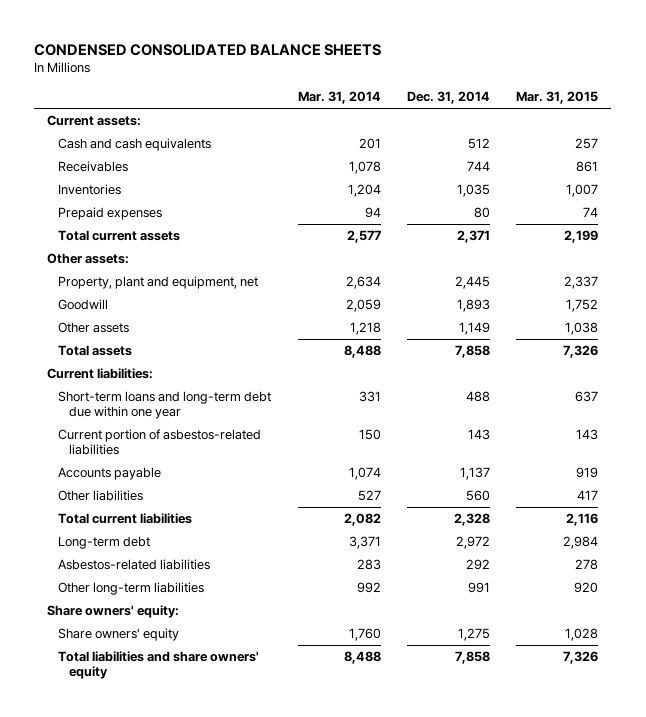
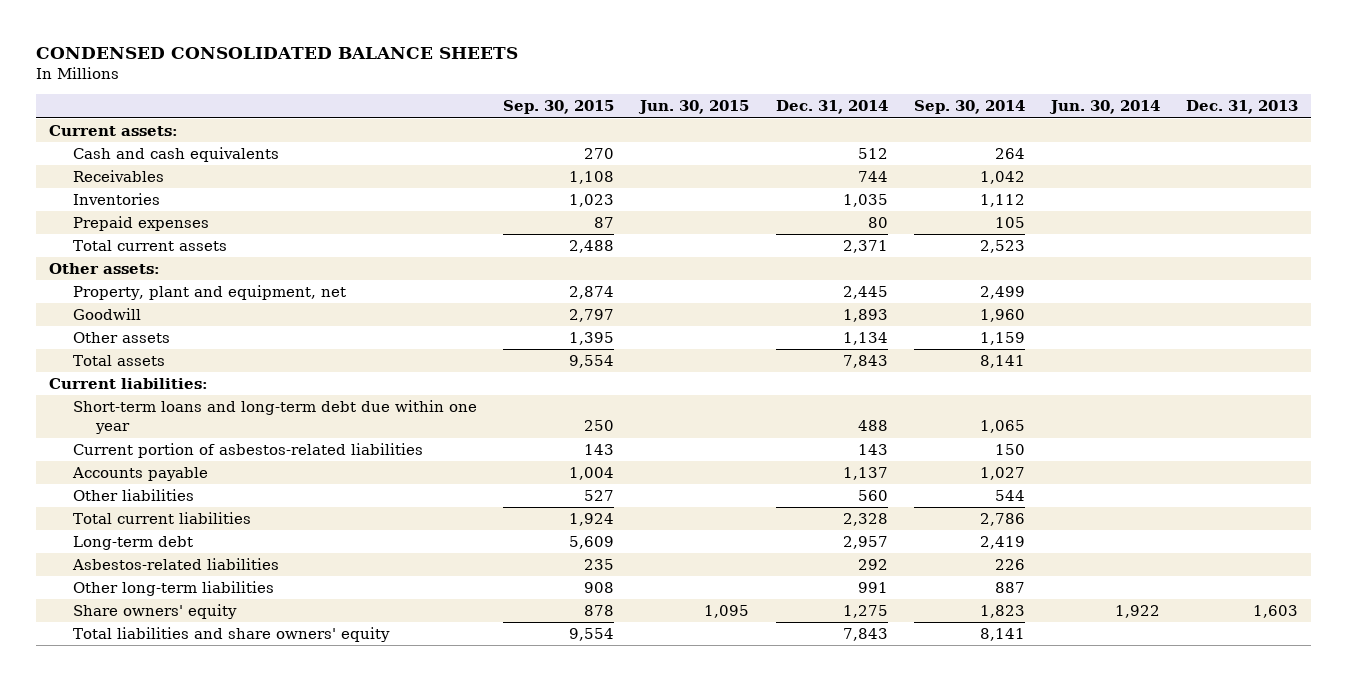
- | Mar. 31, 2014 | Dec. 31, 2014 | Mar. 31, 2015
+ | Sep. 30, 2015 | Jun. 30, 2015 | Dec. 31, 2014 | Sep. 30, 2014 | Jun. 30, 2014 | Dec. 31, 2013
- Other assets | 1,218 | 1,149 | 1,038
- Total assets | 8,488 | 7,858 | 7,326
+ Other assets | 1,395 | | 1,134 | 1,159 | |
+ Total assets | 9,554 | | 7,843 | 8,141 | |
- Long-term debt | 3,371 | 2,972 | 2,984
+ Long-term debt | 5,609 | | 2,957 | 2,419 | |
- Share owners' equity:
- Total liabilities and share owners' equity | 8,488 | 7,858 | 7,326
+ Total liabilities and share owners' equity | 9,554 | | 7,843 | 8,141 | |

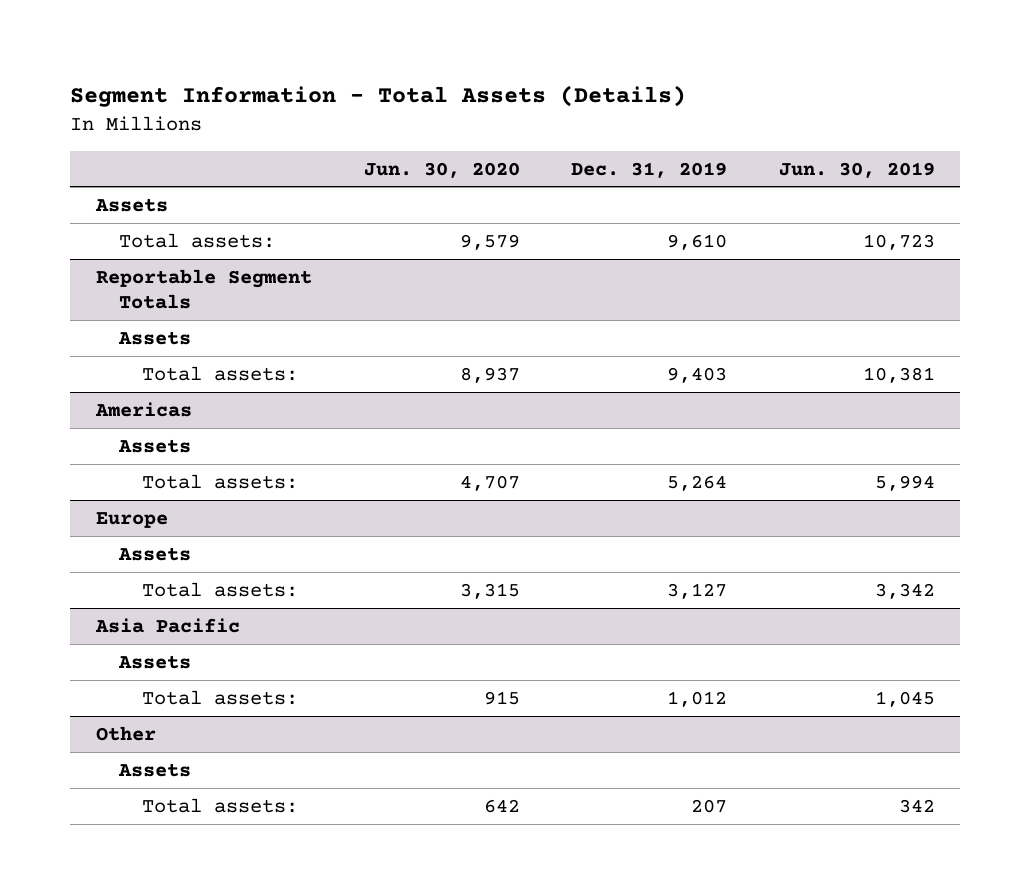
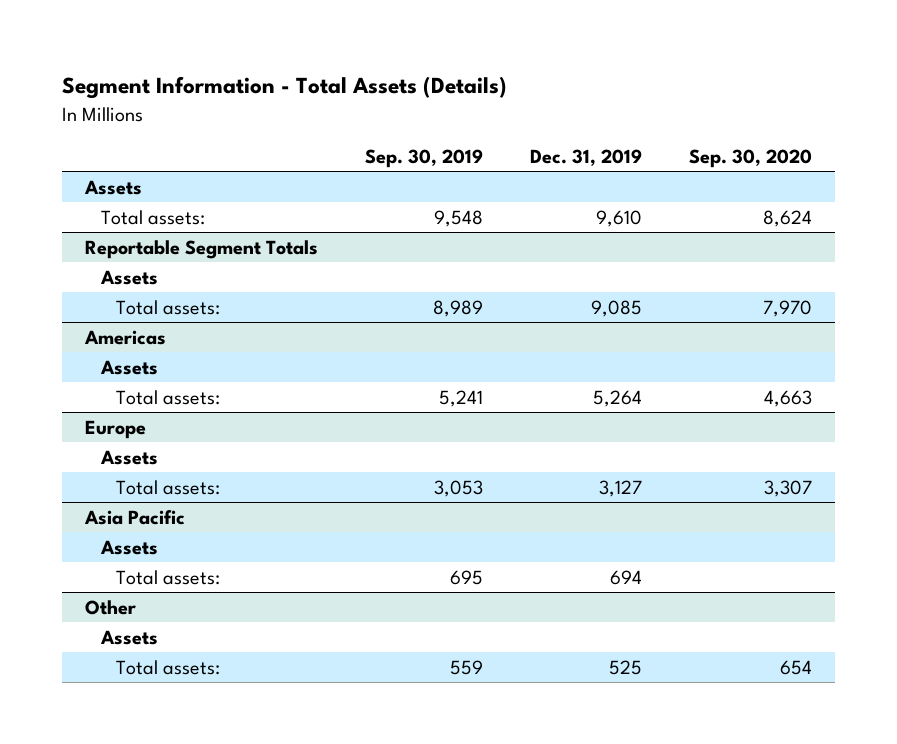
- | Jun. 30, 2020 | Dec. 31, 2019 | Jun. 30, 2019
+ | Sep. 30, 2019 | Dec. 31, 2019 | Sep. 30, 2020
@ Reportable Segment Totals
- Total assets: | 8,937 | 9,403 | 10,381
+ Total assets: | 8,989 | 9,085 | 7,970
@ Asia Pacific
- Total assets: | 915 | 1,012 | 1,045
+ Total assets: | 695 | 694 |
@ Other
- Total assets: | 642 | 207 | 342
+ Total assets: | 559 | 525 | 654

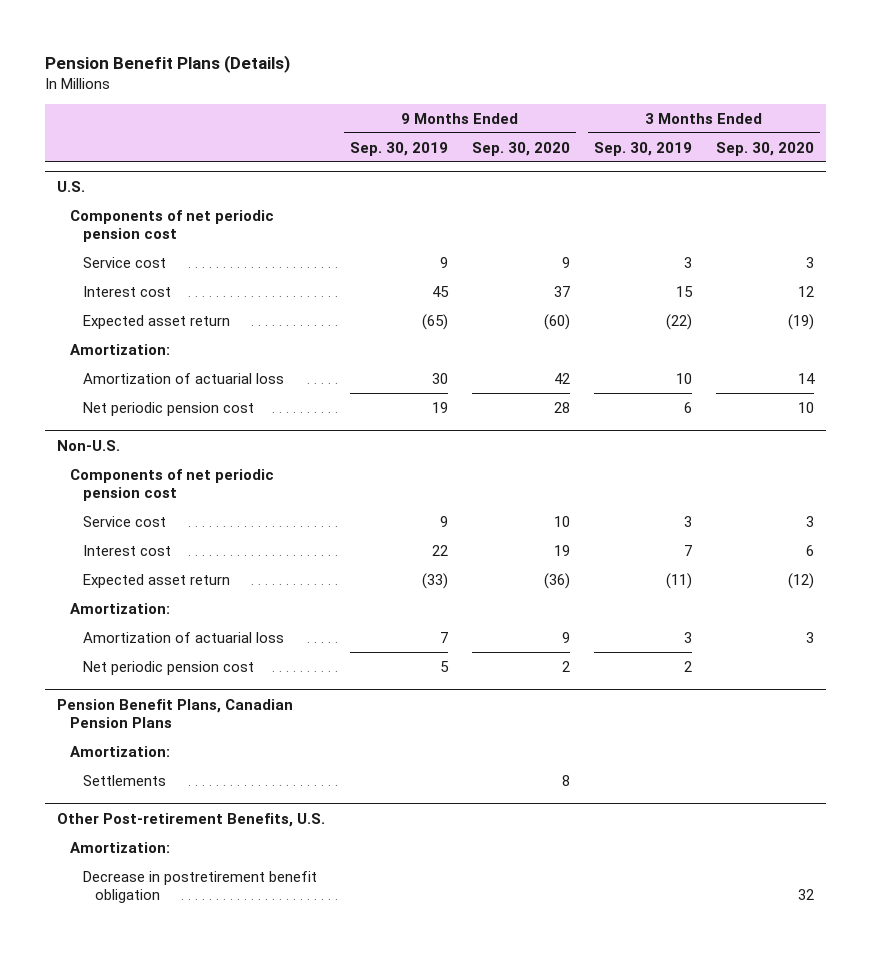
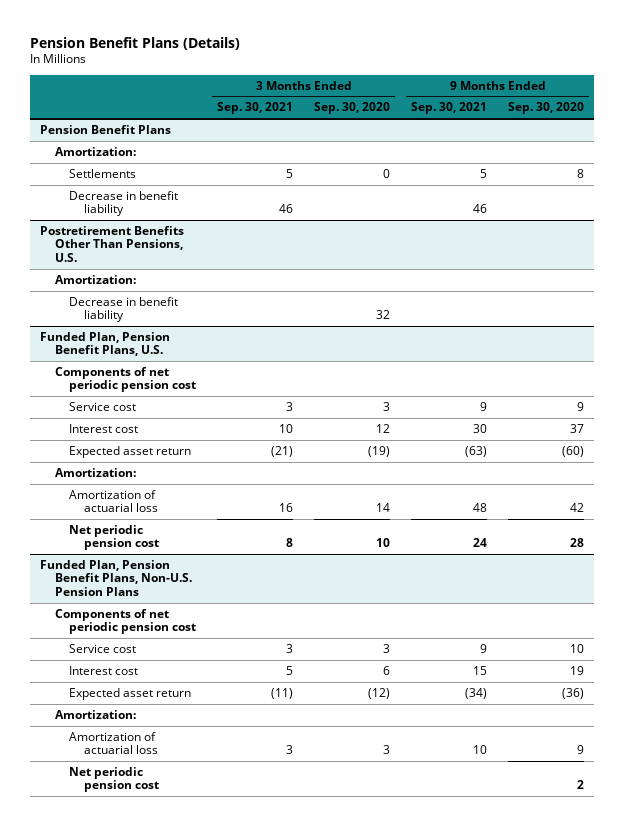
- | 9 Months Ended Sep. 30, 2019 | 9 Months Ended Sep. 30, 2020 | 3 Months Ended Sep. 30, 2019 | 3 Months Ended Sep. 30, 2020
+ | 3 Months Ended Sep. 30, 2021 | 3 Months Ended Sep. 30, 2020 | 9 Months Ended Sep. 30, 2021 | 9 Months Ended Sep. 30, 2020
- U.S.
+ Pension Benefit Plans
+ Amortization:
+ Settlements | 5 | 0 | 5 | 8
+ Decrease in benefit liability | 46 | | 46 |
+ Postretirement Benefits Other Than Pensions, U.S.
+ Amortization:
+ Decrease in benefit liability | | 32 | |
+ Funded Plan, Pension Benefit Plans, U.S.
- Non-U.S.
+ Funded Plan, Pension Benefit Plans, Non-U.S. Pension Plans
- Pension Benefit Plans, Canadian Pension Plans
- Amortization:
- Settlements | | 8 | |
- Other Post-retirement Benefits, U.S.
- Amortization:
- Decrease in postretirement benefit obligation | | | | 32

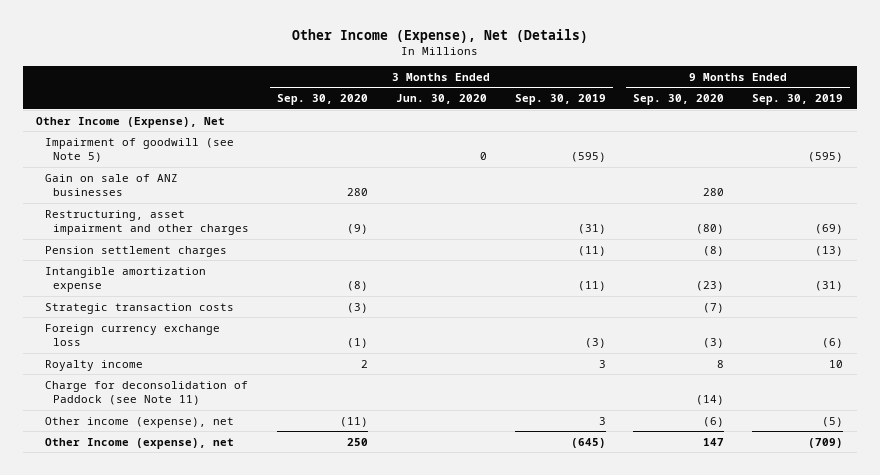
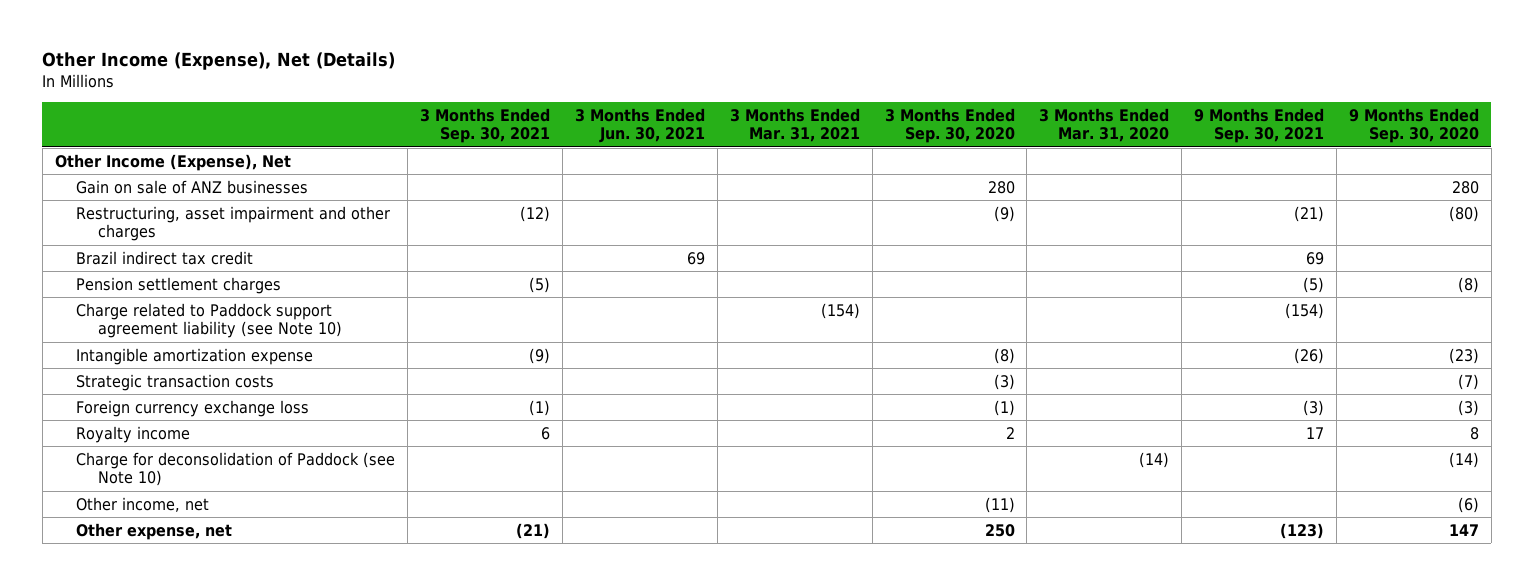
- | 3 Months Ended Sep. 30, 2020 | 3 Months Ended Jun. 30, 2020 | 3 Months Ended Sep. 30, 2019 | 9 Months Ended Sep. 30, 2020 | 9 Months Ended Sep. 30, 2019
+ | 3 Months Ended Sep. 30, 2021 | 3 Months Ended Jun. 30, 2021 | 3 Months Ended Mar. 31, 2021 | 3 Months Ended Sep. 30, 2020 | 3 Months Ended Mar. 31, 2020 | 9 Months Ended Sep. 30, 2021 | 9 Months Ended Sep. 30, 2020
- Impairment of goodwill (see Note 5) | | 0 | (595) | | (595)
+ Brazil indirect tax credit | | 69 | | | | 69 |
+ Charge related to Paddock support agreement liability (see Note 10) | | | (154) | | | (154) |
- Charge for deconsolidation of Paddock (see Note 11) | | | | (14) |
- Other income (expense), net | (11) | | 3 | (6) | (5)
- Other Income (expense), net | 250 | | (645) | 147 | (709)
+ Charge for deconsolidation of Paddock (see Note 10) | | | | | (14) | | (14)
+ Other income, net | | | | (11) | | | (6)
+ Other expense, net | (21) | | | 250 | | (123) | 147

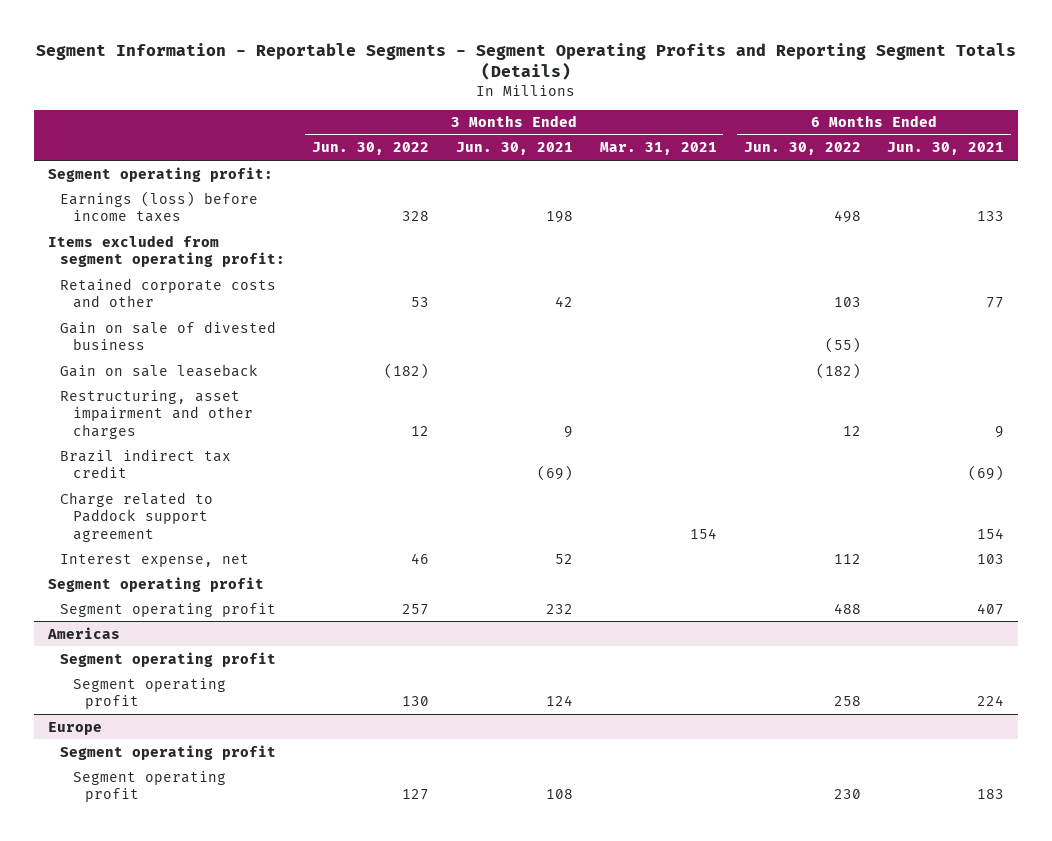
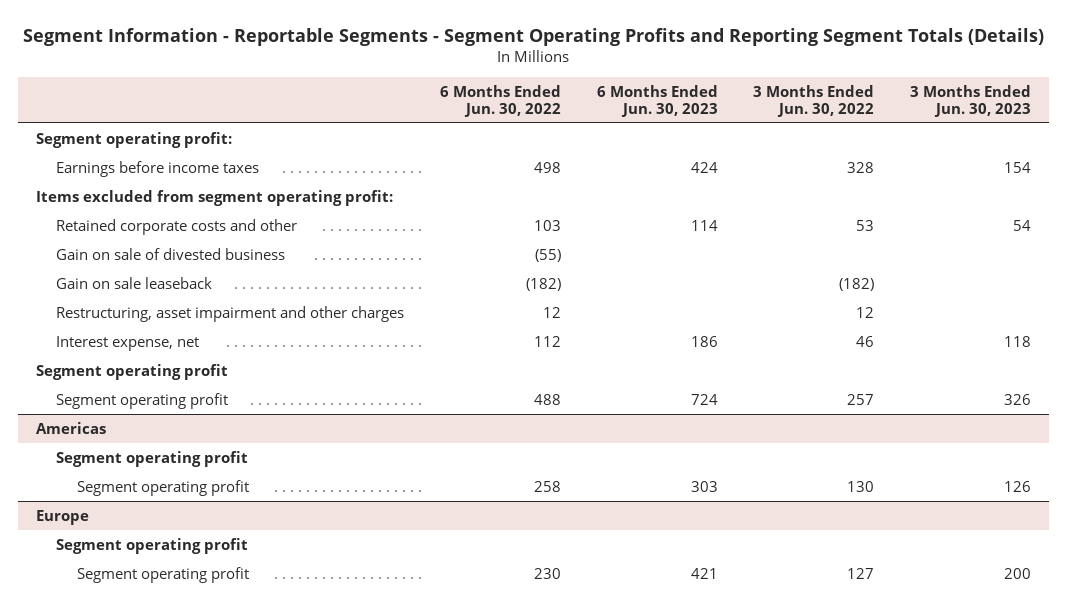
- | 3 Months Ended Jun. 30, 2022 | 3 Months Ended Jun. 30, 2021 | 3 Months Ended Mar. 31, 2021 | 6 Months Ended Jun. 30, 2022 | 6 Months Ended Jun. 30, 2021
+ | 6 Months Ended Jun. 30, 2022 | 6 Months Ended Jun. 30, 2023 | 3 Months Ended Jun. 30, 2022 | 3 Months Ended Jun. 30, 2023
- Earnings (loss) before income taxes | 328 | 198 | | 498 | 133
+ Earnings before income taxes | 498 | 424 | 328 | 154
- Brazil indirect tax credit | | (69) | | | (69)
- Charge related to Paddock support agreement | | | 154 | | 154

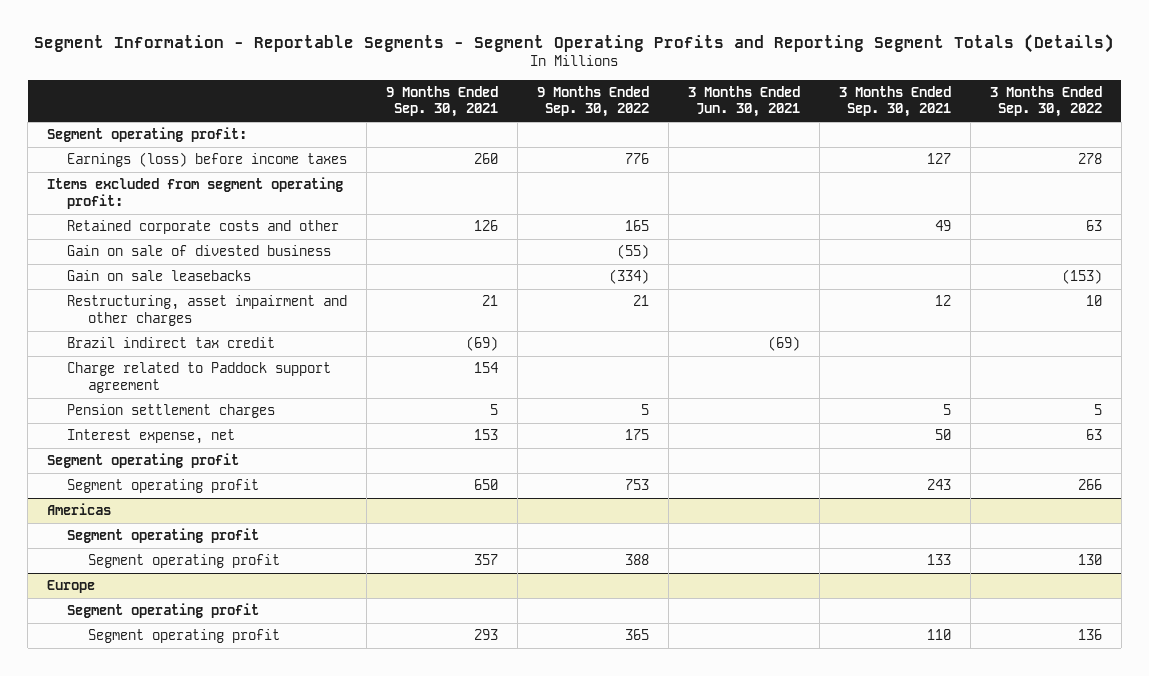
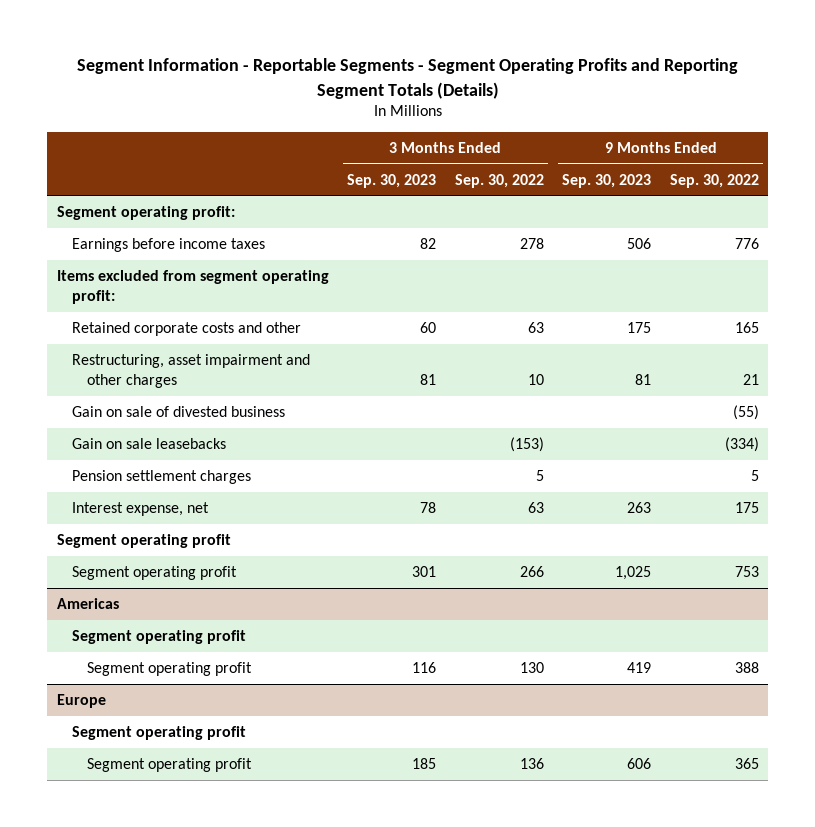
- | 9 Months Ended Sep. 30, 2021 | 9 Months Ended Sep. 30, 2022 | 3 Months Ended Jun. 30, 2021 | 3 Months Ended Sep. 30, 2021 | 3 Months Ended Sep. 30, 2022
+ | 3 Months Ended Sep. 30, 2023 | 3 Months Ended Sep. 30, 2022 | 9 Months Ended Sep. 30, 2023 | 9 Months Ended Sep. 30, 2022
- Earnings (loss) before income taxes | 260 | 776 | | 127 | 278
+ Earnings before income taxes | 82 | 278 | 506 | 776
moved up: Restructuring, asset impairment and other charges | 81 | 10 | 81 | 21
- Brazil indirect tax credit | (69) | | (69) | |
- Charge related to Paddock support agreement | 154 | | | |

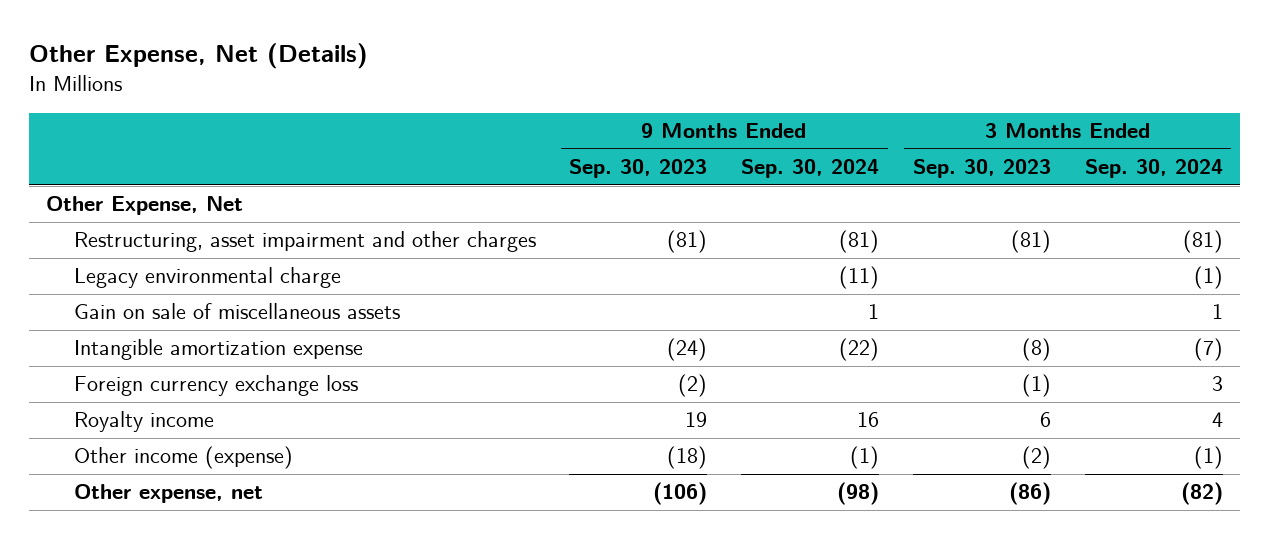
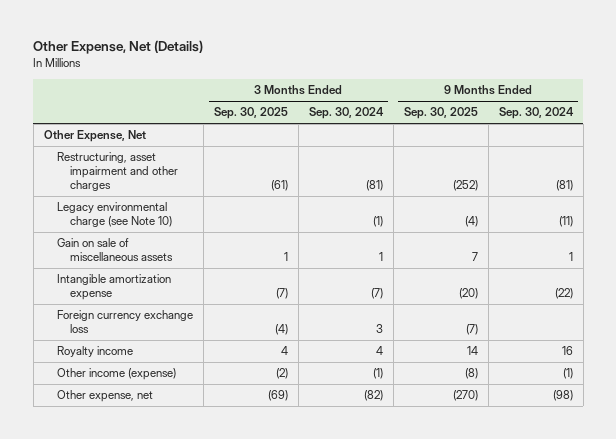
- | 9 Months Ended Sep. 30, 2023 | 9 Months Ended Sep. 30, 2024 | 3 Months Ended Sep. 30, 2023 | 3 Months Ended Sep. 30, 2024
+ | 3 Months Ended Sep. 30, 2025 | 3 Months Ended Sep. 30, 2024 | 9 Months Ended Sep. 30, 2025 | 9 Months Ended Sep. 30, 2024
- Legacy environmental charge | | (11) | | (1)
+ Legacy environmental charge (see Note 10) | | (1) | (4) | (11)

